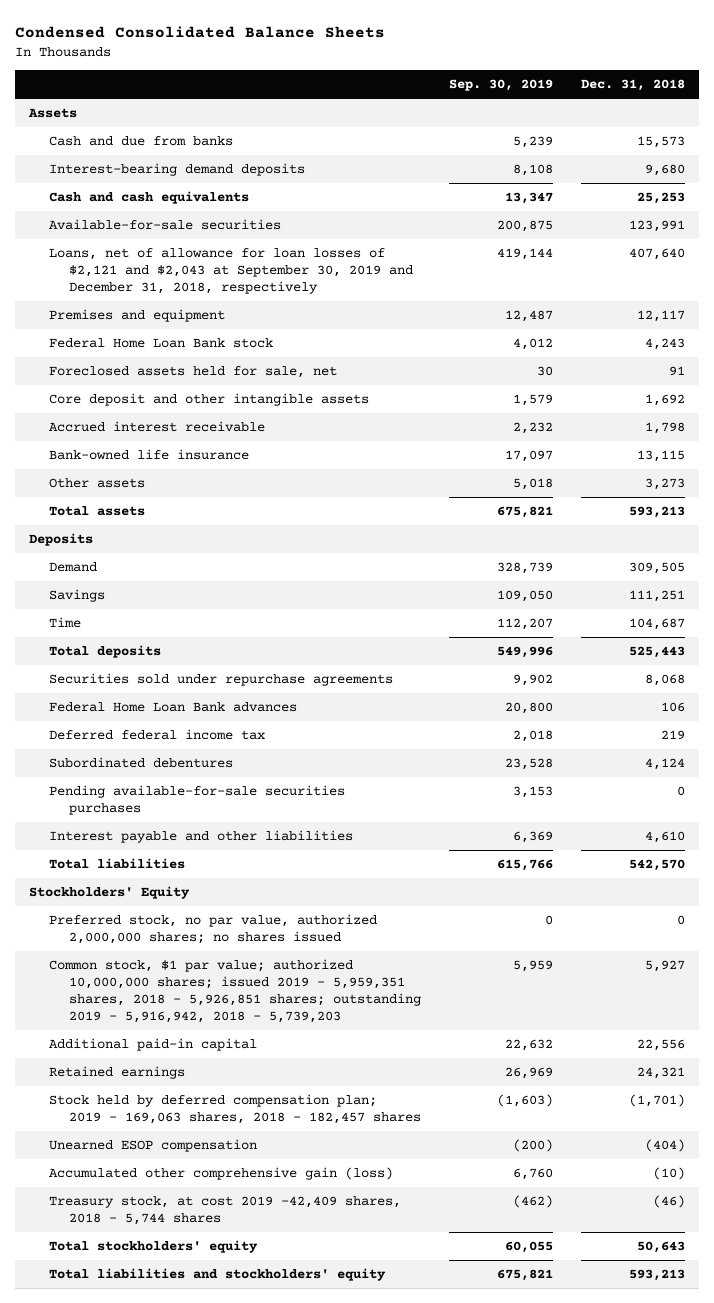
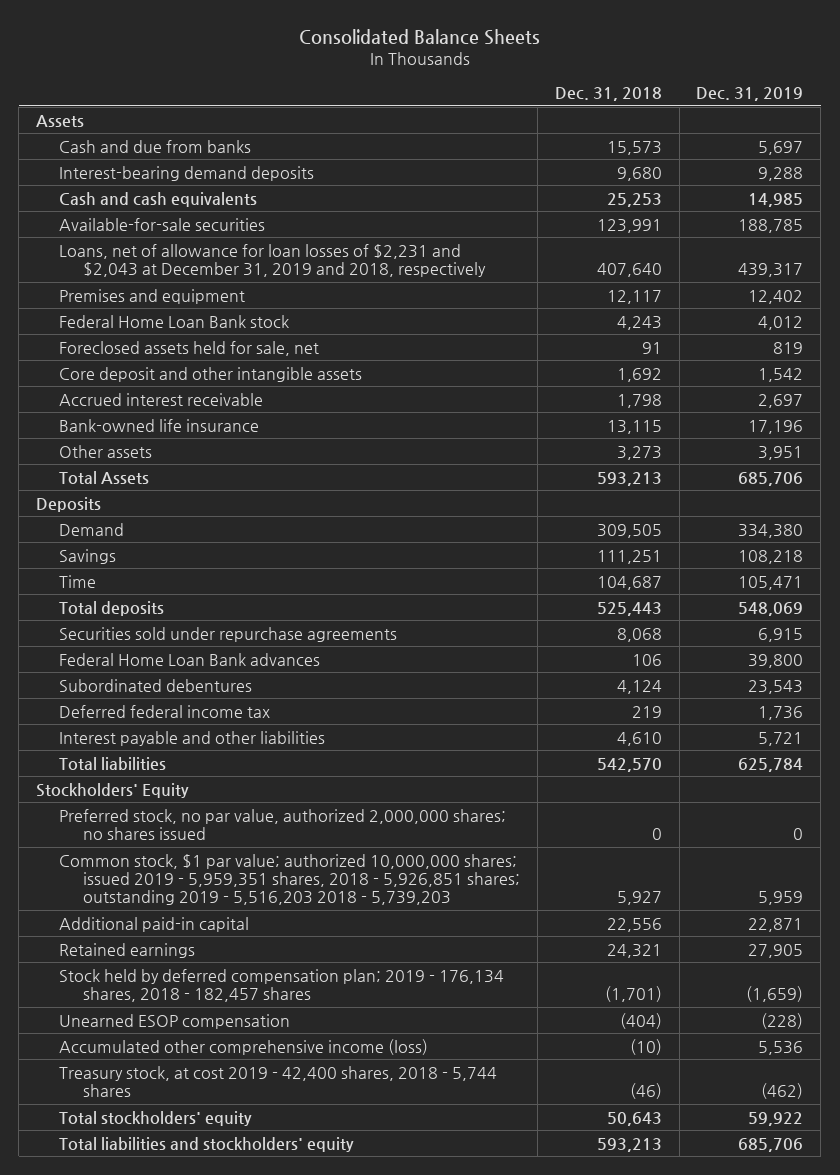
- Condensed Consolidated Balance Sheets
+ Consolidated Balance Sheets
- | Sep. 30, 2019 | Dec. 31, 2018
+ | Dec. 31, 2018 | Dec. 31, 2019
- Loans, net of allowance for loan losses of $2,121 and $2,043 at September 30, 2019 and December 31, 2018, respectively | 419,144 | 407,640
+ Loans, net of allowance for loan losses of $2,231 and $2,043 at December 31, 2019 and 2018, respectively | 407,640 | 439,317
- Total assets | 675,821 | 593,213
+ Total Assets | 593,213 | 685,706
- Pending available-for-sale securities purchases | 3,153 | 0
moved down: Deferred federal income tax | 219 | 1,736
- Common stock, $1 par value; authorized 10,000,000 shares; issued 2019 - 5,959,351 shares, 2018 - 5,926,851 shares; outstanding 2019 - 5,916,942, 2018 - 5,739,203 | 5,959 | 5,927
+ Common stock, $1 par value; authorized 10,000,000 shares; issued 2019 - 5,959,351 shares, 2018 - 5,926,851 shares; outstanding 2019 - 5,516,203 2018 - 5,739,203 | 5,927 | 5,959
- Stock held by deferred compensation plan; 2019 - 169,063 shares, 2018 - 182,457 shares | (1,603) | (1,701)
+ Stock held by deferred compensation plan; 2019 - 176,134 shares, 2018 - 182,457 shares | (1,701) | (1,659)
- Accumulated other comprehensive gain (loss) | 6,760 | (10)
- Treasury stock, at cost 2019 -42,409 shares, 2018 - 5,744 shares | (462) | (46)
+ Accumulated other comprehensive income (loss) | (10) | 5,536
+ Treasury stock, at cost 2019 - 42,400 shares, 2018 - 5,744 shares | (46) | (462)

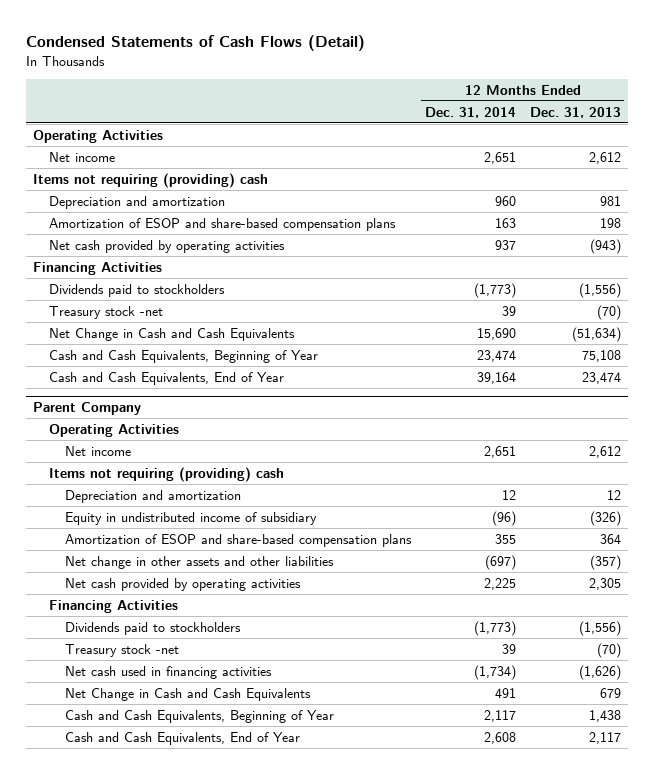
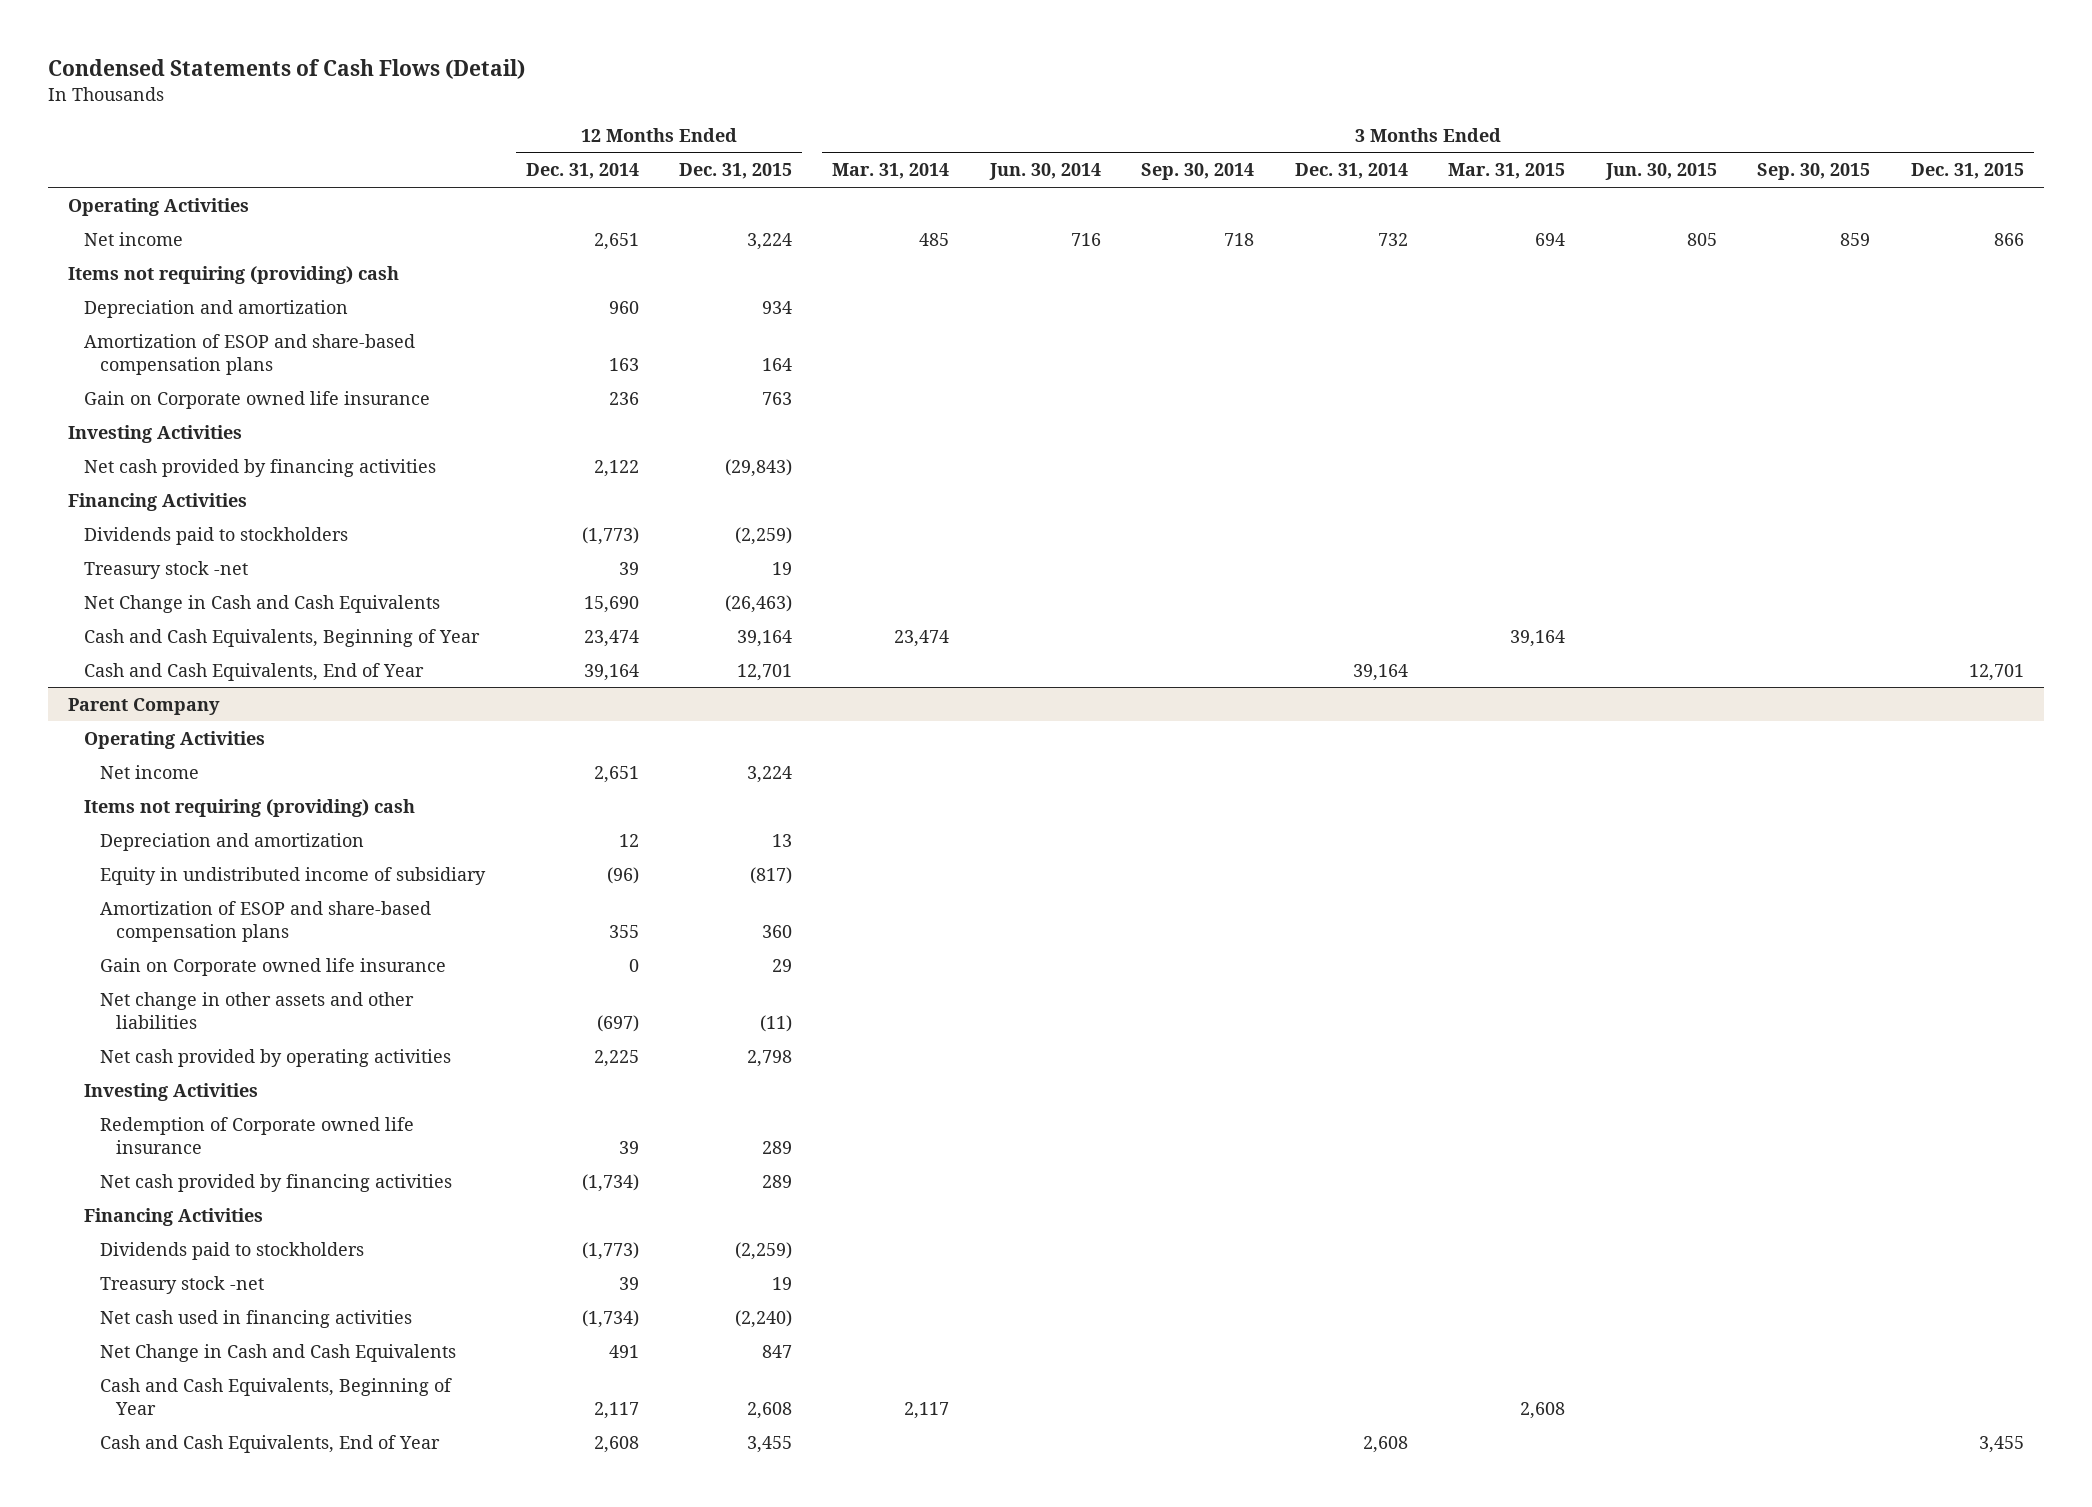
- | 12 Months Ended Dec. 31, 2014 | 12 Months Ended Dec. 31, 2013
+ | 12 Months Ended Dec. 31, 2014 | 12 Months Ended Dec. 31, 2015 | 3 Months Ended Mar. 31, 2014 | 3 Months Ended Jun. 30, 2014 | 3 Months Ended Sep. 30, 2014 | 3 Months Ended Dec. 31, 2014 | 3 Months Ended Mar. 31, 2015 | 3 Months Ended Jun. 30, 2015 | 3 Months Ended Sep. 30, 2015 | 3 Months Ended Dec. 31, 2015
- Net cash provided by operating activities | 937 | (943)
+ Gain on Corporate owned life insurance | 236 | 763 | | | | | | | |
+ Investing Activities
+ Net cash provided by financing activities | 2,122 | (29,843) | | | | | | | |
@ Parent Company
+ Gain on Corporate owned life insurance | 0 | 29 | | | | | | | |
+ Investing Activities
+ Redemption of Corporate owned life insurance | 39 | 289 | | | | | | | |
+ Net cash provided by financing activities | (1,734) | 289 | | | | | | | |

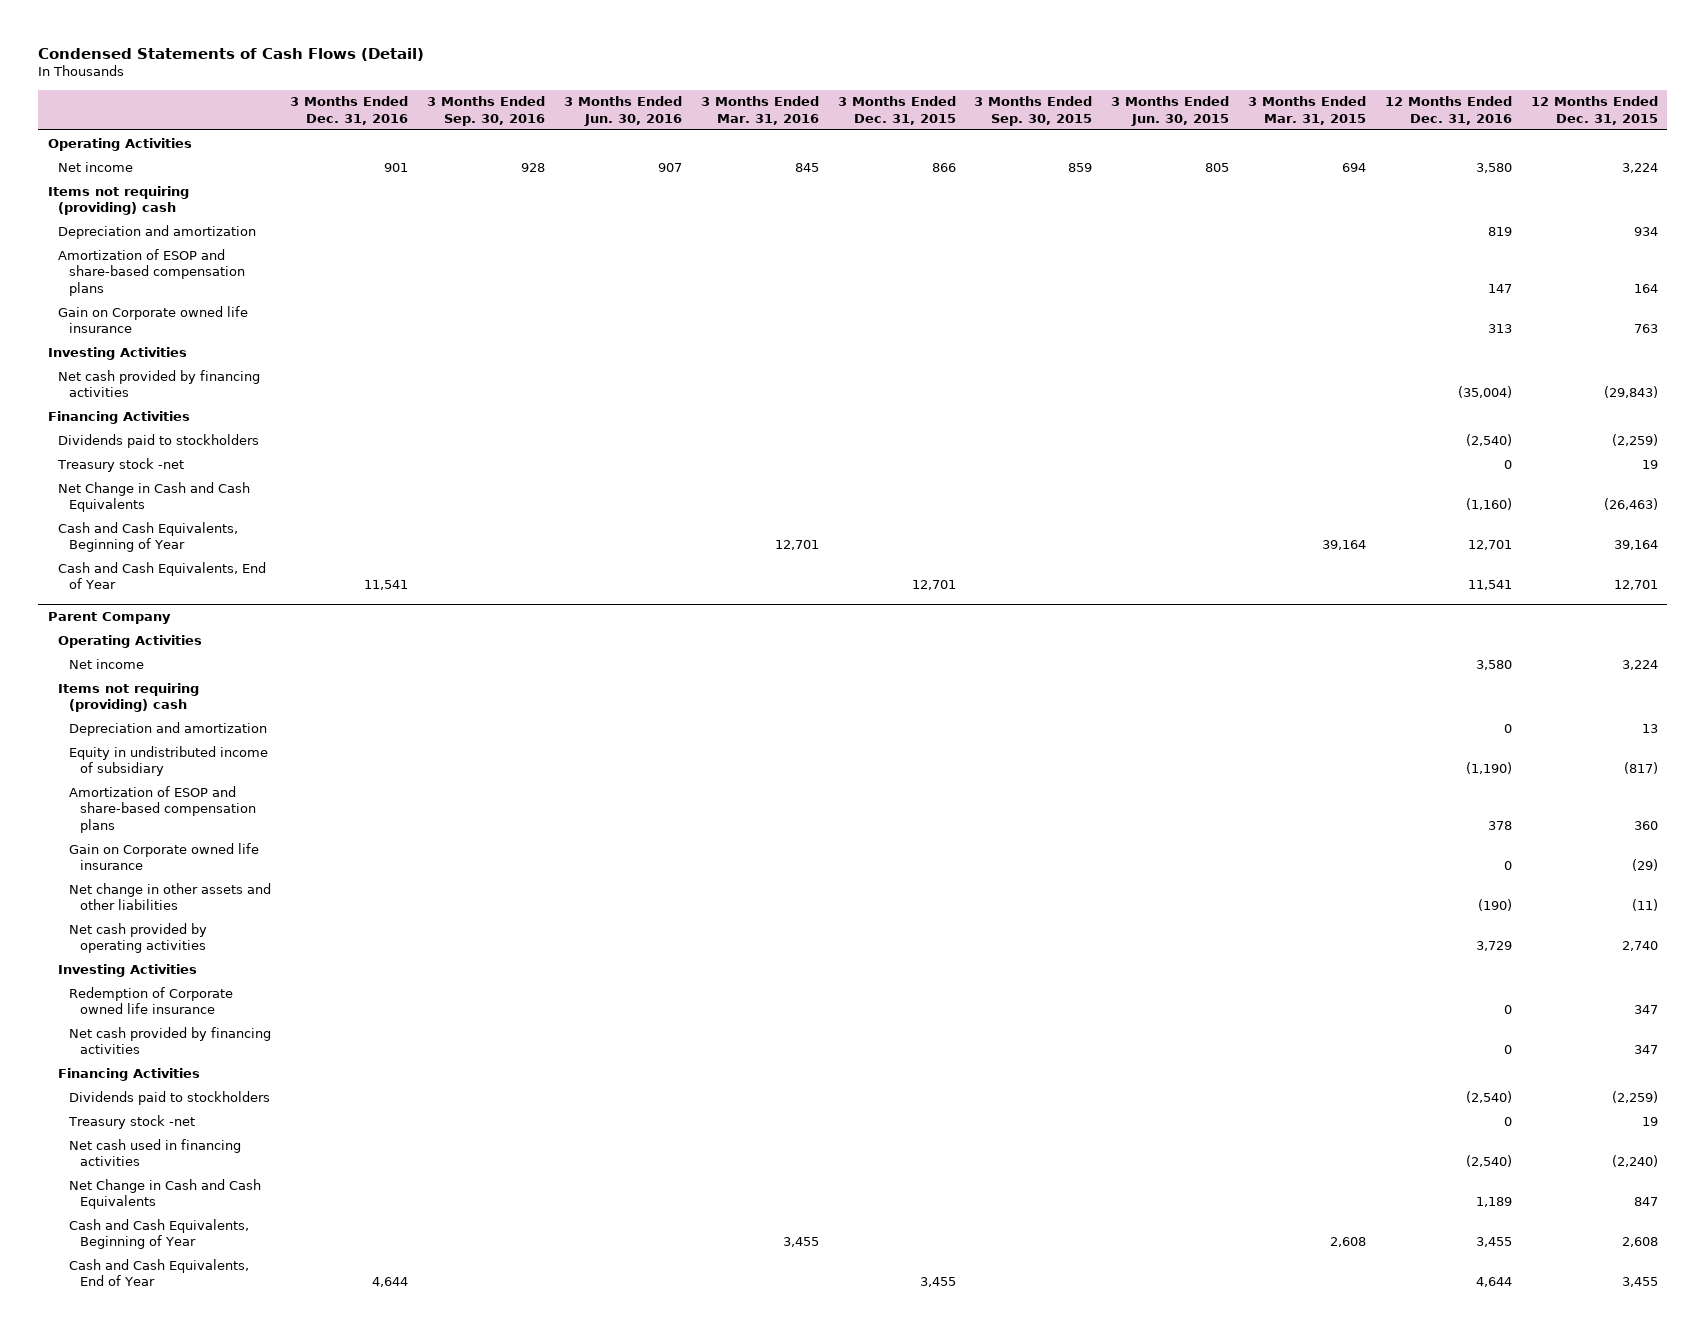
- | 12 Months Ended Dec. 31, 2014 | 12 Months Ended Dec. 31, 2015 | 3 Months Ended Mar. 31, 2014 | 3 Months Ended Jun. 30, 2014 | 3 Months Ended Sep. 30, 2014 | 3 Months Ended Dec. 31, 2014 | 3 Months Ended Mar. 31, 2015 | 3 Months Ended Jun. 30, 2015 | 3 Months Ended Sep. 30, 2015 | 3 Months Ended Dec. 31, 2015
+ | 3 Months Ended Dec. 31, 2016 | 3 Months Ended Sep. 30, 2016 | 3 Months Ended Jun. 30, 2016 | 3 Months Ended Mar. 31, 2016 | 3 Months Ended Dec. 31, 2015 | 3 Months Ended Sep. 30, 2015 | 3 Months Ended Jun. 30, 2015 | 3 Months Ended Mar. 31, 2015 | 12 Months Ended Dec. 31, 2016 | 12 Months Ended Dec. 31, 2015
@ Parent Company
- Gain on Corporate owned life insurance | 0 | 29 | | | | | | | |
+ Gain on Corporate owned life insurance | | | | | | | | | 0 | (29)
- Net cash provided by operating activities | 2,225 | 2,798 | | | | | | | |
+ Net cash provided by operating activities | | | | | | | | | 3,729 | 2,740
- Redemption of Corporate owned life insurance | 39 | 289 | | | | | | | |
- Net cash provided by financing activities | (1,734) | 289 | | | | | | | |
+ Redemption of Corporate owned life insurance | | | | | | | | | 0 | 347
+ Net cash provided by financing activities | | | | | | | | | 0 | 347

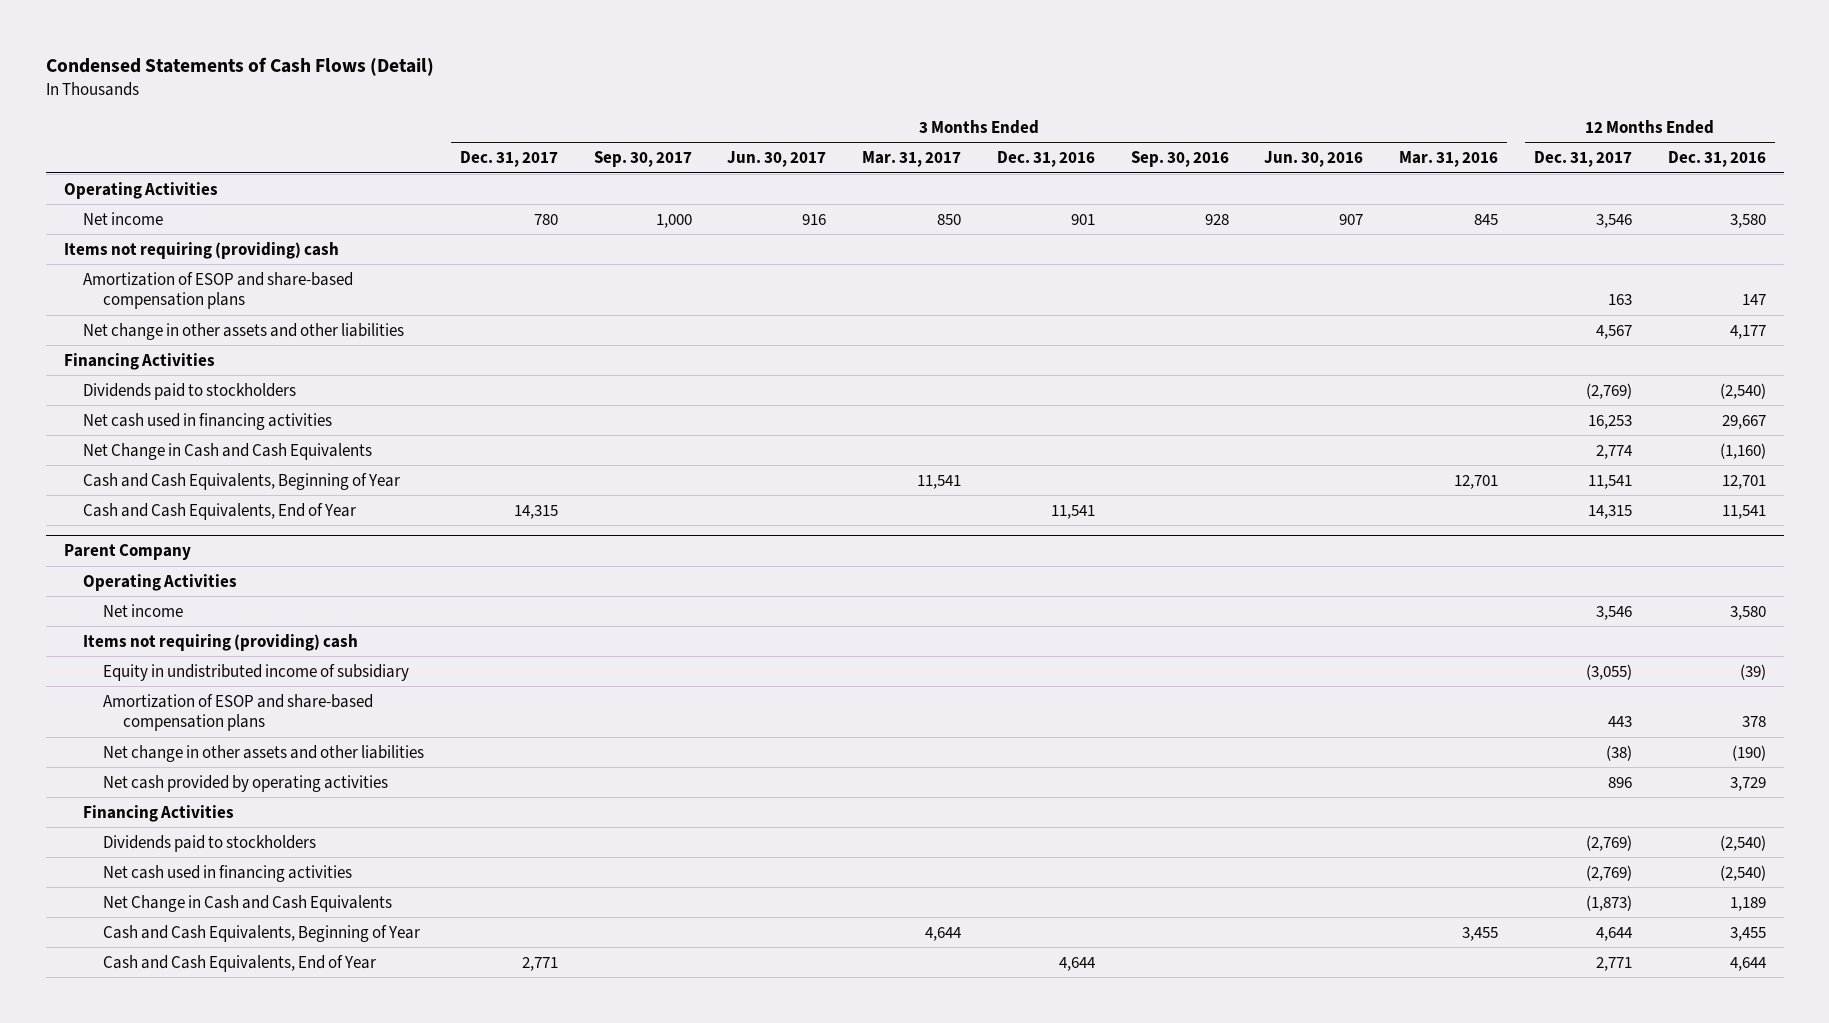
- | 3 Months Ended Dec. 31, 2016 | 3 Months Ended Sep. 30, 2016 | 3 Months Ended Jun. 30, 2016 | 3 Months Ended Mar. 31, 2016 | 3 Months Ended Dec. 31, 2015 | 3 Months Ended Sep. 30, 2015 | 3 Months Ended Jun. 30, 2015 | 3 Months Ended Mar. 31, 2015 | 12 Months Ended Dec. 31, 2016 | 12 Months Ended Dec. 31, 2015
+ | 3 Months Ended Dec. 31, 2017 | 3 Months Ended Sep. 30, 2017 | 3 Months Ended Jun. 30, 2017 | 3 Months Ended Mar. 31, 2017 | 3 Months Ended Dec. 31, 2016 | 3 Months Ended Sep. 30, 2016 | 3 Months Ended Jun. 30, 2016 | 3 Months Ended Mar. 31, 2016 | 12 Months Ended Dec. 31, 2017 | 12 Months Ended Dec. 31, 2016
- Depreciation and amortization | | | | | | | | | 819 | 934
- Gain on Corporate owned life insurance | | | | | | | | | 313 | 763
- Investing Activities
- Net cash provided by financing activities | | | | | | | | | (35,004) | (29,843)
+ Net change in other assets and other liabilities | | | | | | | | | 4,567 | 4,177
- Treasury stock -net | | | | | | | | | 0 | 19
+ Net cash used in financing activities | | | | | | | | | 16,253 | 29,667
@ Parent Company
- Depreciation and amortization | | | | | | | | | 0 | 13
- Equity in undistributed income of subsidiary | | | | | | | | | (1,190) | (817)
+ Equity in undistributed income of subsidiary | | | | | | | | | (3,055) | (39)
- Gain on Corporate owned life insurance | | | | | | | | | 0 | (29)
- Investing Activities
- Redemption of Corporate owned life insurance | | | | | | | | | 0 | 347
- Net cash provided by financing activities | | | | | | | | | 0 | 347
- Treasury stock -net | | | | | | | | | 0 | 19

